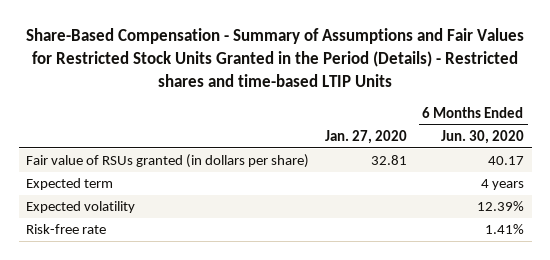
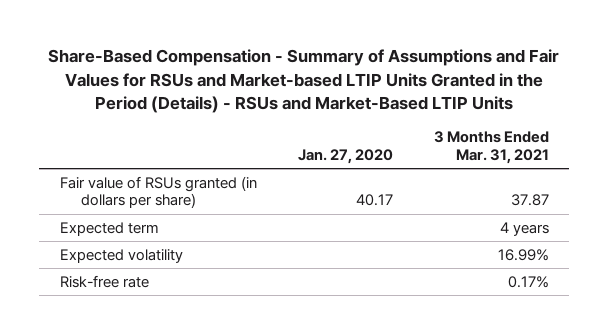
- Share-Based Compensation - Summary of Assumptions and Fair Values for Restricted Stock Units Granted in the Period (Details) - Restricted shares and time-based LTIP Units
+ Share-Based Compensation - Summary of Assumptions and Fair Values for RSUs and Market-based LTIP Units Granted in the Period (Details) - RSUs and Market-Based LTIP Units
- | Jan. 27, 2020 | 6 Months Ended Jun. 30, 2020
+ | Jan. 27, 2020 | 3 Months Ended Mar. 31, 2021
- Fair value of RSUs granted (in dollars per share) | 32.81 | 40.17
+ Fair value of RSUs granted (in dollars per share) | 40.17 | 37.87

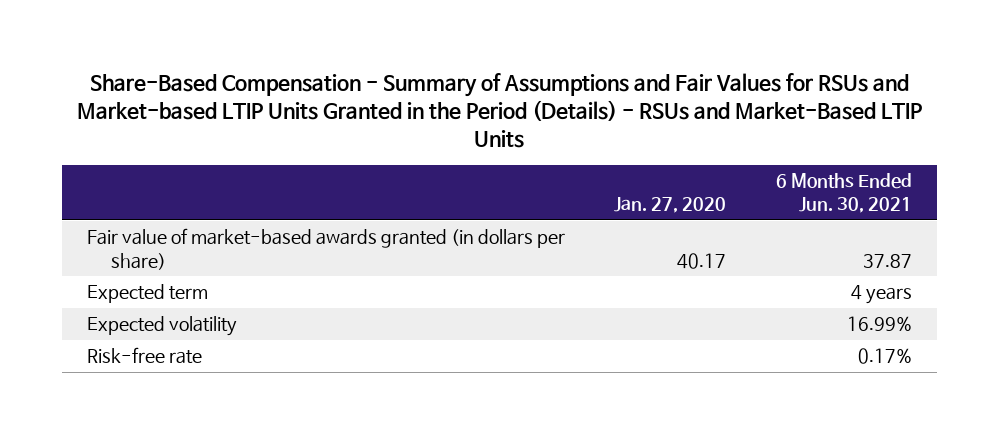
- | Jan. 27, 2020 | 3 Months Ended Mar. 31, 2021
+ | Jan. 27, 2020 | 6 Months Ended Jun. 30, 2021
- Fair value of RSUs granted (in dollars per share) | 40.17 | 37.87
+ Fair value of market-based awards granted (in dollars per share) | 40.17 | 37.87

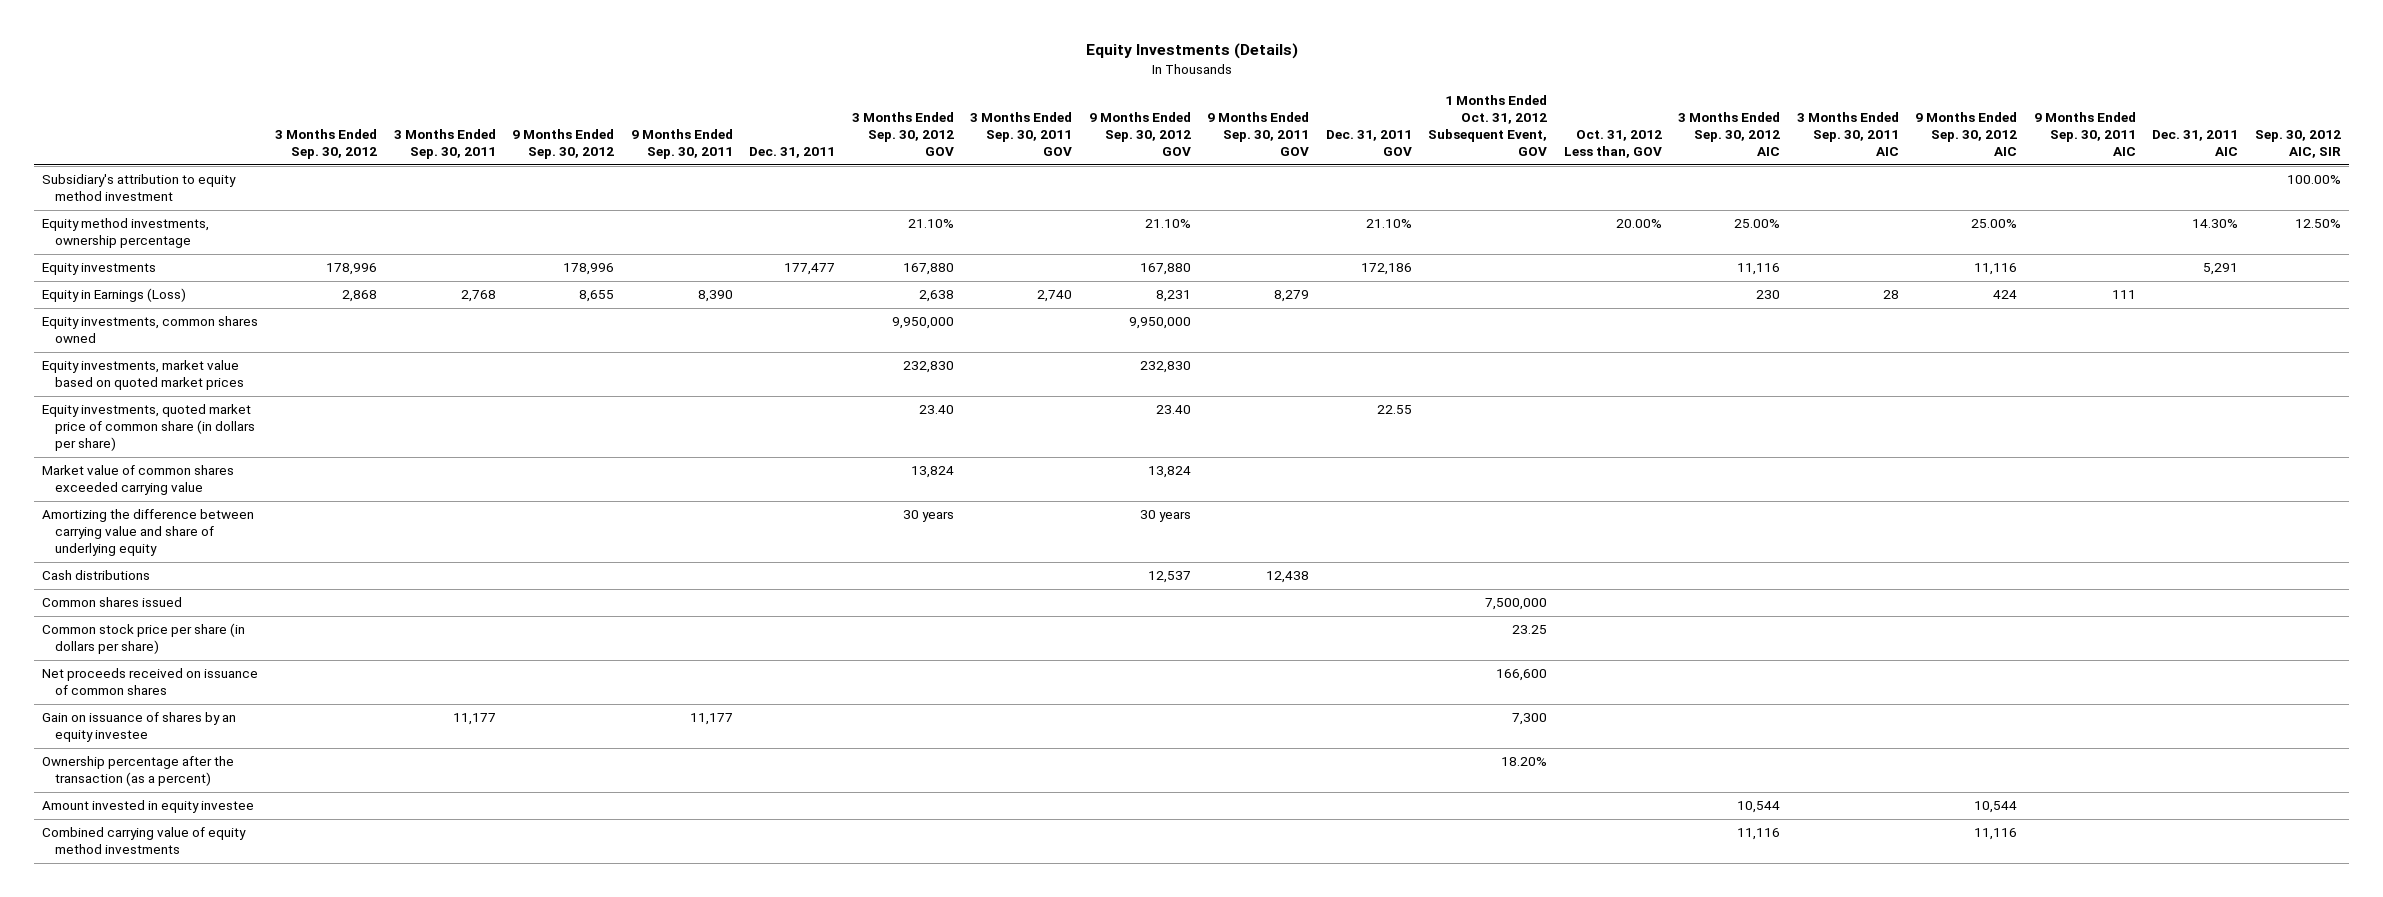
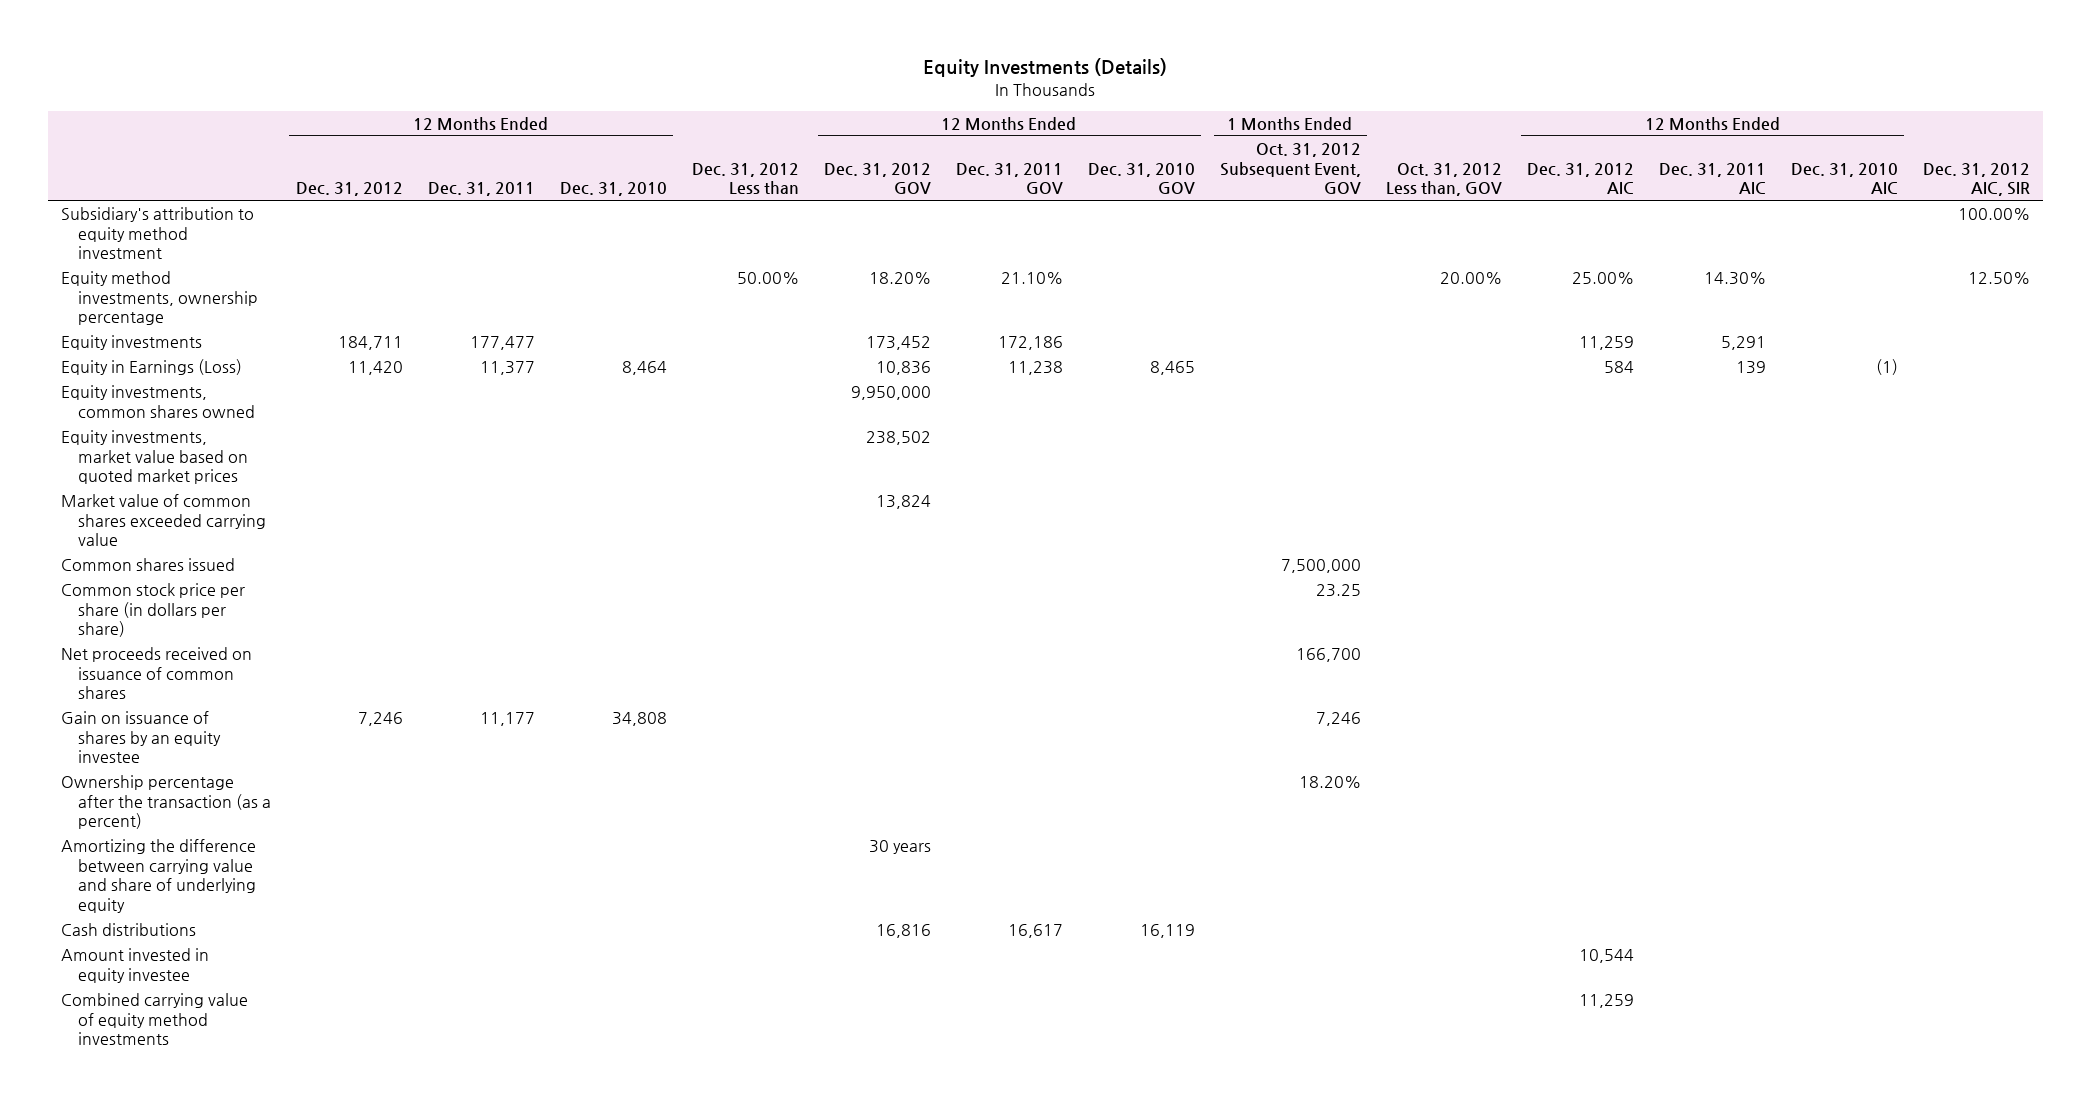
- | 3 Months Ended Sep. 30, 2012 | 3 Months Ended Sep. 30, 2011 | 9 Months Ended Sep. 30, 2012 | 9 Months Ended Sep. 30, 2011 | Dec. 31, 2011 | 3 Months Ended Sep. 30, 2012 GOV | 3 Months Ended Sep. 30, 2011 GOV | 9 Months Ended Sep. 30, 2012 GOV | 9 Months Ended Sep. 30, 2011 GOV | Dec. 31, 2011 GOV | 1 Months Ended Oct. 31, 2012 Subsequent Event, GOV | Oct. 31, 2012 Less than, GOV | 3 Months Ended Sep. 30, 2012 AIC | 3 Months Ended Sep. 30, 2011 AIC | 9 Months Ended Sep. 30, 2012 AIC | 9 Months Ended Sep. 30, 2011 AIC | Dec. 31, 2011 AIC | Sep. 30, 2012 AIC, SIR
+ | 12 Months Ended Dec. 31, 2012 | 12 Months Ended Dec. 31, 2011 | 12 Months Ended Dec. 31, 2010 | Dec. 31, 2012 Less than | 12 Months Ended Dec. 31, 2012 GOV | 12 Months Ended Dec. 31, 2011 GOV | 12 Months Ended Dec. 31, 2010 GOV | 1 Months Ended Oct. 31, 2012 Subsequent Event, GOV | Oct. 31, 2012 Less than, GOV | 12 Months Ended Dec. 31, 2012 AIC | 12 Months Ended Dec. 31, 2011 AIC | 12 Months Ended Dec. 31, 2010 AIC | Dec. 31, 2012 AIC, SIR
- Equity investments, quoted market price of common share (in dollars per share) | | | | | | 23.40 | | 23.40 | | 22.55 | | | | | | | |
- Net proceeds received on issuance of common shares | | | | | | | | | | | 166,600 | | | | | | |
- Gain on issuance of shares by an equity investee | | 11,177 | | 11,177 | | | | | | | 7,300 | | | | | | |
+ Net proceeds received on issuance of common shares | | | | | | | | 166,700 | | | | |
+ Gain on issuance of shares by an equity investee | 7,246 | 11,177 | 34,808 | | | | | 7,246 | | | | |
moved down: Amortizing the difference between carrying value and share of underlying equity | | | | | 30 years | | | | | | | |
moved down: Cash distributions | | | | | 16,816 | 16,617 | 16,119 | | | | | |

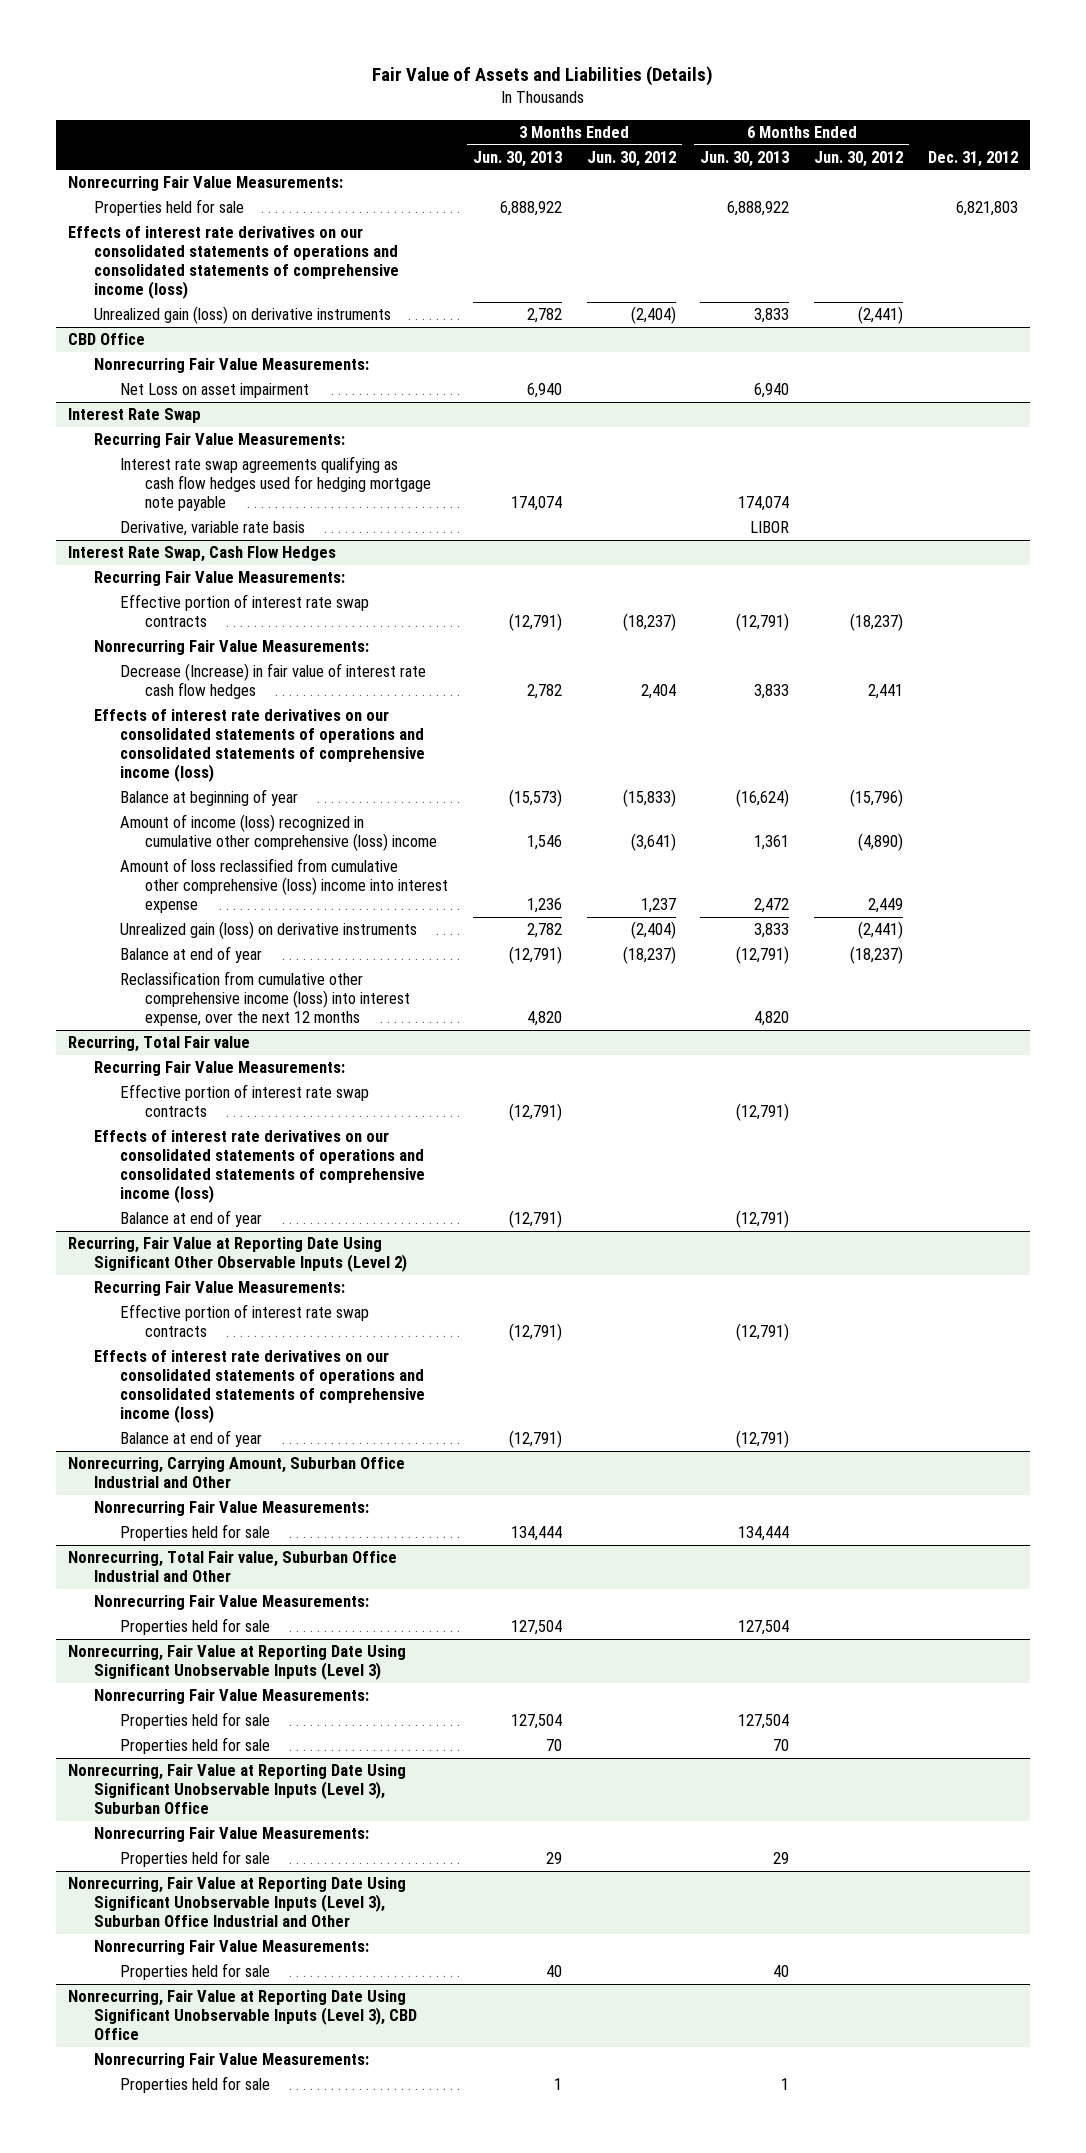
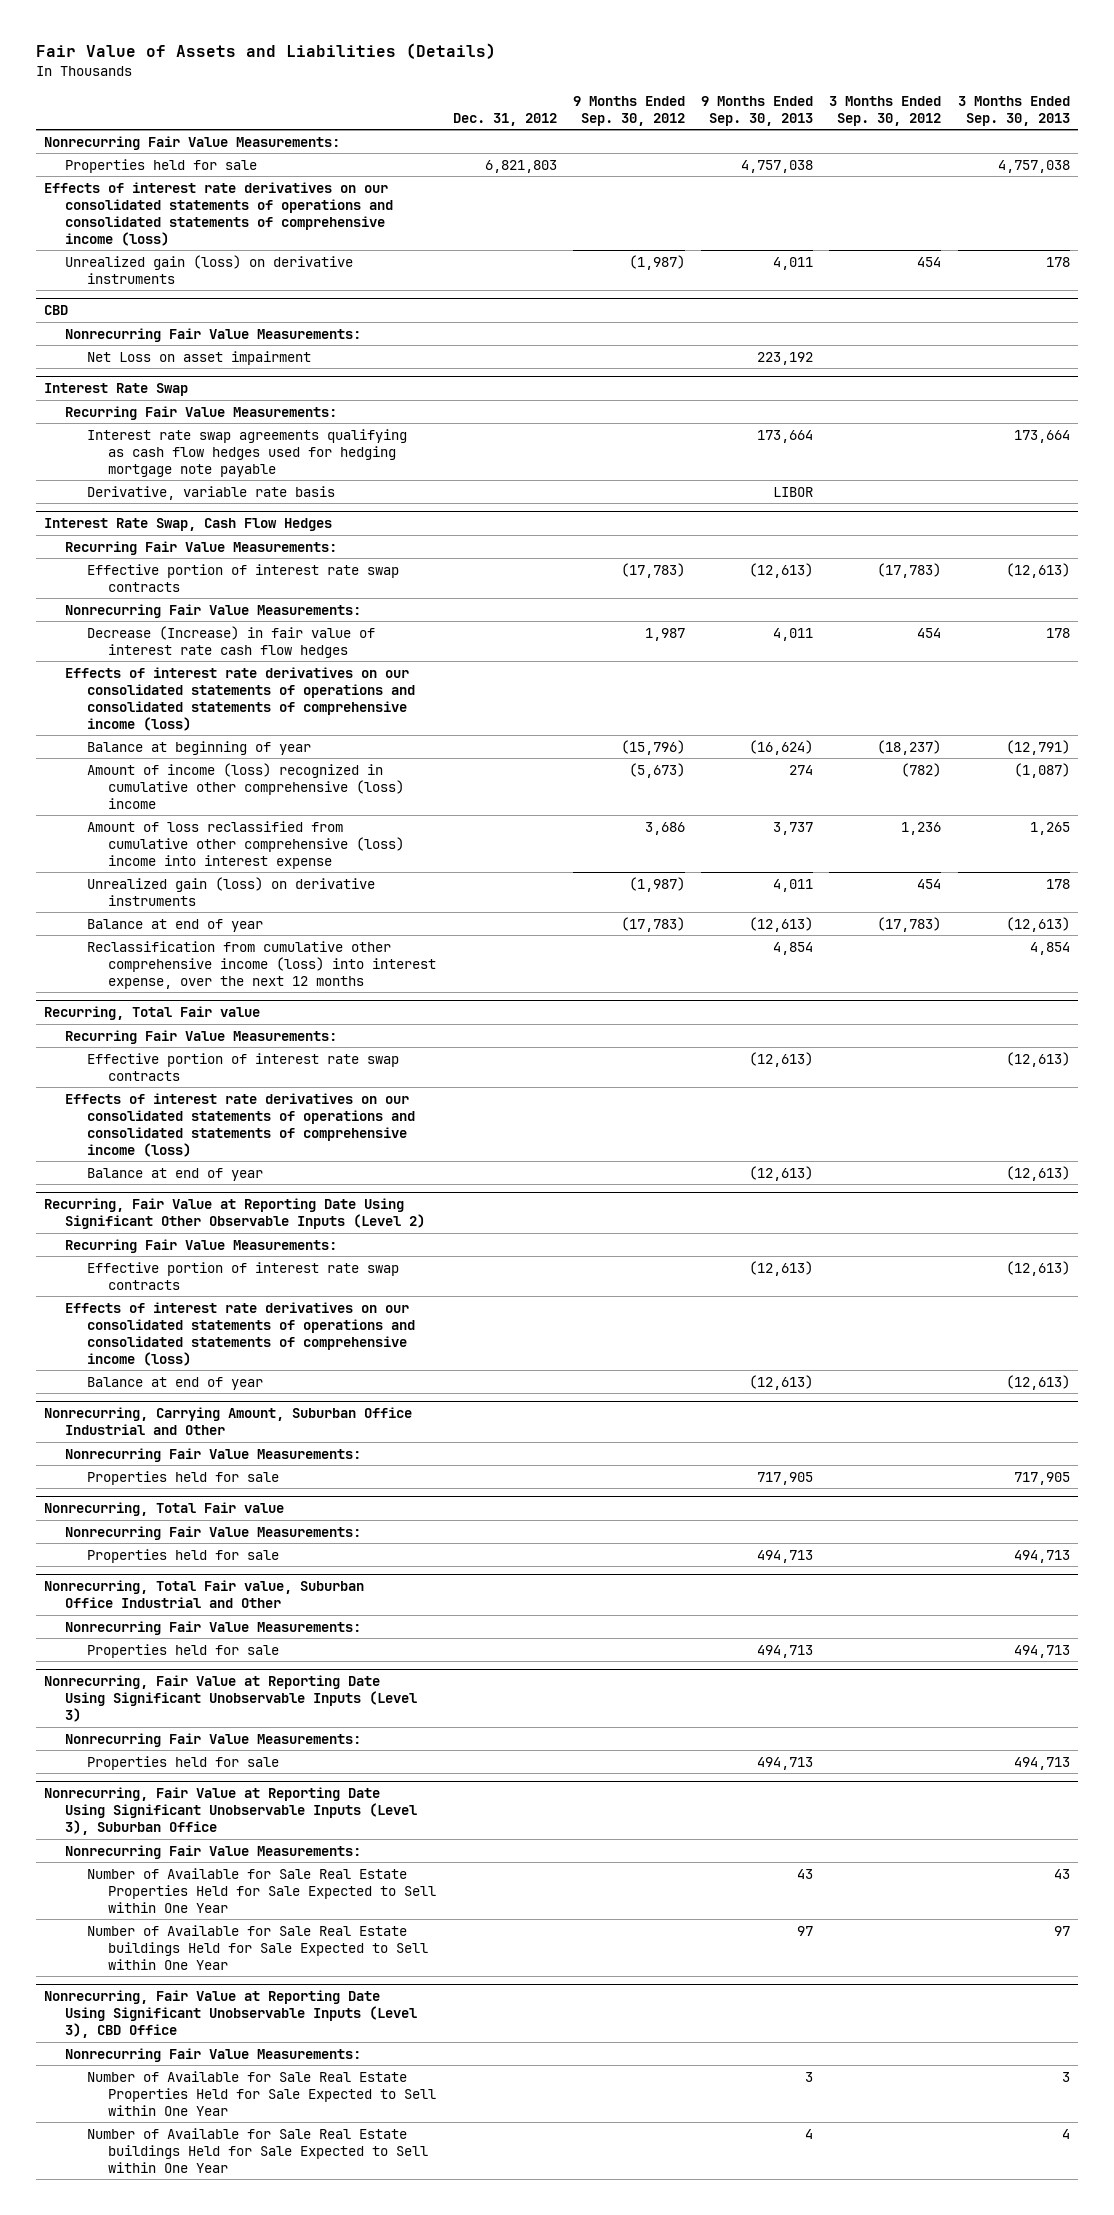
- | 3 Months Ended Jun. 30, 2013 | 3 Months Ended Jun. 30, 2012 | 6 Months Ended Jun. 30, 2013 | 6 Months Ended Jun. 30, 2012 | Dec. 31, 2012
+ | Dec. 31, 2012 | 9 Months Ended Sep. 30, 2012 | 9 Months Ended Sep. 30, 2013 | 3 Months Ended Sep. 30, 2012 | 3 Months Ended Sep. 30, 2013
- CBD Office
+ CBD
+ Nonrecurring, Total Fair value
+ Nonrecurring Fair Value Measurements:
+ Properties held for sale | | | 494,713 | | 494,713
@ Nonrecurring, Fair Value at Reporting Date Using Significant Unobservable Inputs (Level 3)
- Properties held for sale | 70 | | 70 | |
@ Nonrecurring, Fair Value at Reporting Date Using Significant Unobservable Inputs (Level 3), Suburban Office
- Properties held for sale | 29 | | 29 | |
- Nonrecurring, Fair Value at Reporting Date Using Significant Unobservable Inputs (Level 3), Suburban Office Industrial and Other
- Nonrecurring Fair Value Measurements:
- Properties held for sale | 40 | | 40 | |
@ Nonrecurring, Fair Value at Reporting Date Using Significant Unobservable Inputs (Level 3), Suburban Office
+ Number of Available for Sale Real Estate Properties Held for Sale Expected to Sell within One Year | | | 43 | | 43
+ Number of Available for Sale Real Estate buildings Held for Sale Expected to Sell within One Year | | | 97 | | 97
@ Nonrecurring, Fair Value at Reporting Date Using Significant Unobservable Inputs (Level 3), CBD Office
- Properties held for sale | 1 | | 1 | |
+ Number of Available for Sale Real Estate Properties Held for Sale Expected to Sell within One Year | | | 3 | | 3
+ Number of Available for Sale Real Estate buildings Held for Sale Expected to Sell within One Year | | | 4 | | 4

